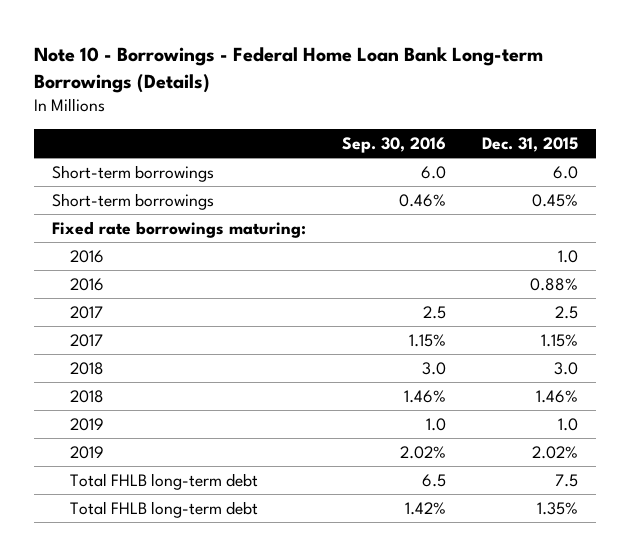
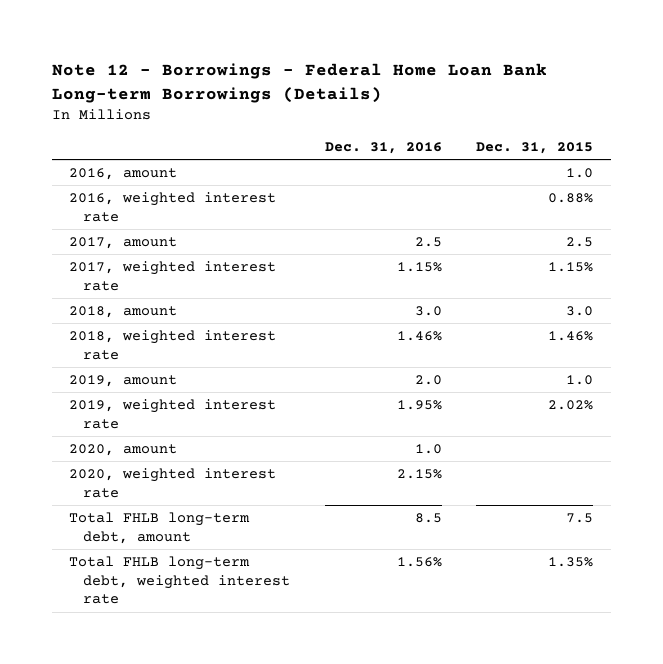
- Note 10 - Borrowings - Federal Home Loan Bank Long-term Borrowings (Details)
+ Note 12 - Borrowings - Federal Home Loan Bank Long-term Borrowings (Details)
- | Sep. 30, 2016 | Dec. 31, 2015
+ | Dec. 31, 2016 | Dec. 31, 2015
- Short-term borrowings | 6.0 | 6.0
- Short-term borrowings | 0.46% | 0.45%
- Fixed rate borrowings maturing:
- 2016 | | 1.0
- 2016 | | 0.88%
- 2017 | 2.5 | 2.5
- 2017 | 1.15% | 1.15%
- 2018 | 3.0 | 3.0
- 2018 | 1.46% | 1.46%
- 2019 | 1.0 | 1.0
- 2019 | 2.02% | 2.02%
- Total FHLB long-term debt | 6.5 | 7.5
- Total FHLB long-term debt | 1.42% | 1.35%
+ 2016, amount | | 1.0
+ 2016, weighted interest rate | | 0.88%
+ 2017, amount | 2.5 | 2.5
+ 2017, weighted interest rate | 1.15% | 1.15%
+ 2018, amount | 3.0 | 3.0
+ 2018, weighted interest rate | 1.46% | 1.46%
+ 2019, amount | 2.0 | 1.0
+ 2019, weighted interest rate | 1.95% | 2.02%
+ 2020, amount | 1.0 |
+ 2020, weighted interest rate | 2.15% |
+ Total FHLB long-term debt, amount | 8.5 | 7.5
+ Total FHLB long-term debt, weighted interest rate | 1.56% | 1.35%

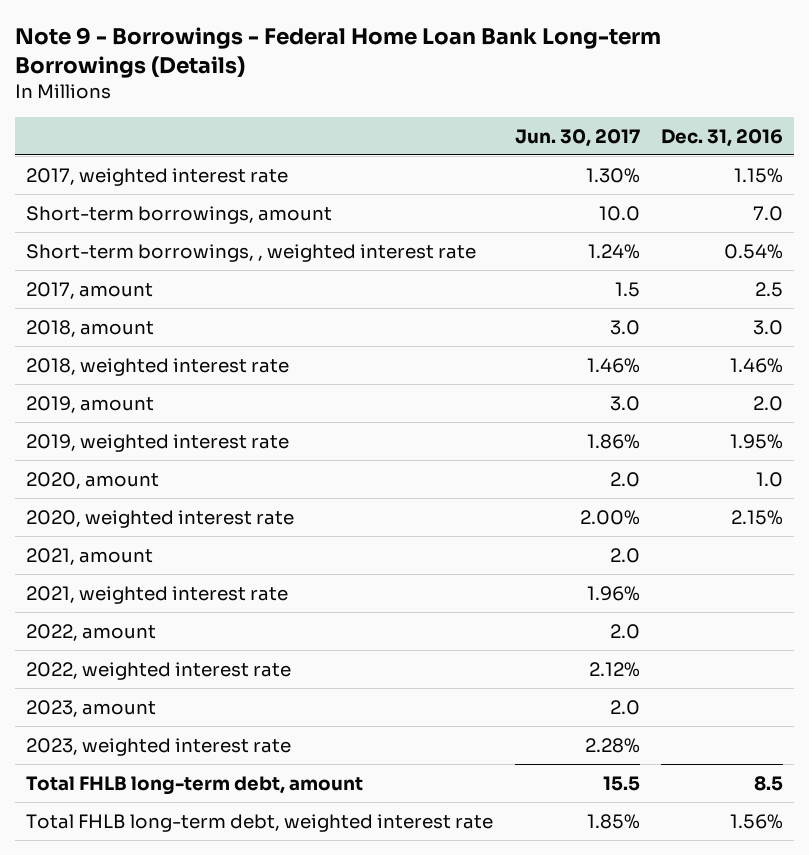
- Note 12 - Borrowings - Federal Home Loan Bank Long-term Borrowings (Details)
+ Note 9 - Borrowings - Federal Home Loan Bank Long-term Borrowings (Details)
- | Dec. 31, 2016 | Dec. 31, 2015
+ | Jun. 30, 2017 | Dec. 31, 2016
- 2016, amount | | 1.0
- 2016, weighted interest rate | | 0.88%
+ Short-term borrowings, amount | 10.0 | 7.0
+ Short-term borrowings, , weighted interest rate | 1.24% | 0.54%
moved down: 2017, amount | 1.5 | 2.5
+ 2021, amount | 2.0 |
+ 2021, weighted interest rate | 1.96% |
+ 2022, amount | 2.0 |
+ 2022, weighted interest rate | 2.12% |
+ 2023, amount | 2.0 |
+ 2023, weighted interest rate | 2.28% |

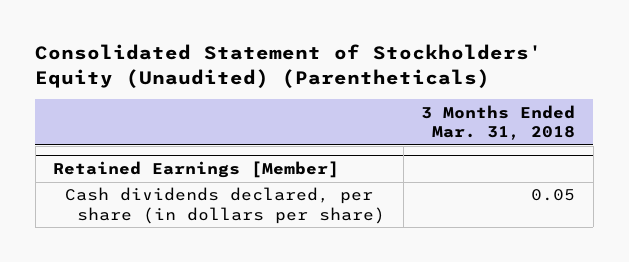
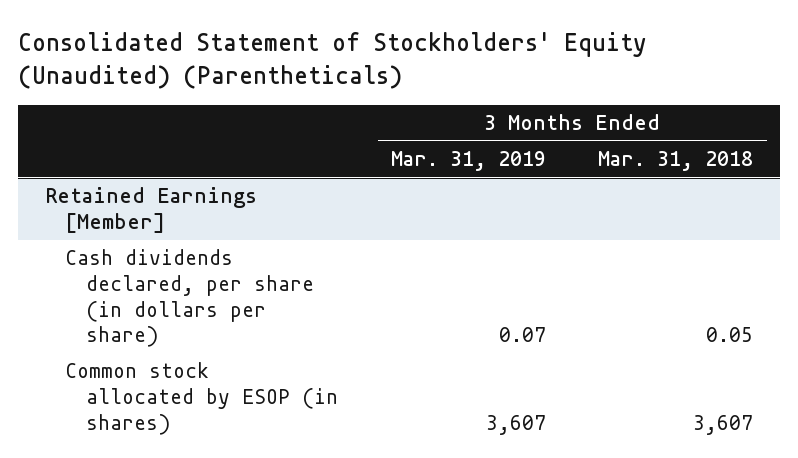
- | 3 Months Ended Mar. 31, 2018
+ | 3 Months Ended Mar. 31, 2019 | 3 Months Ended Mar. 31, 2018
@ Retained Earnings [Member]
+ Common stock allocated by ESOP (in shares) | 3,607 | 3,607

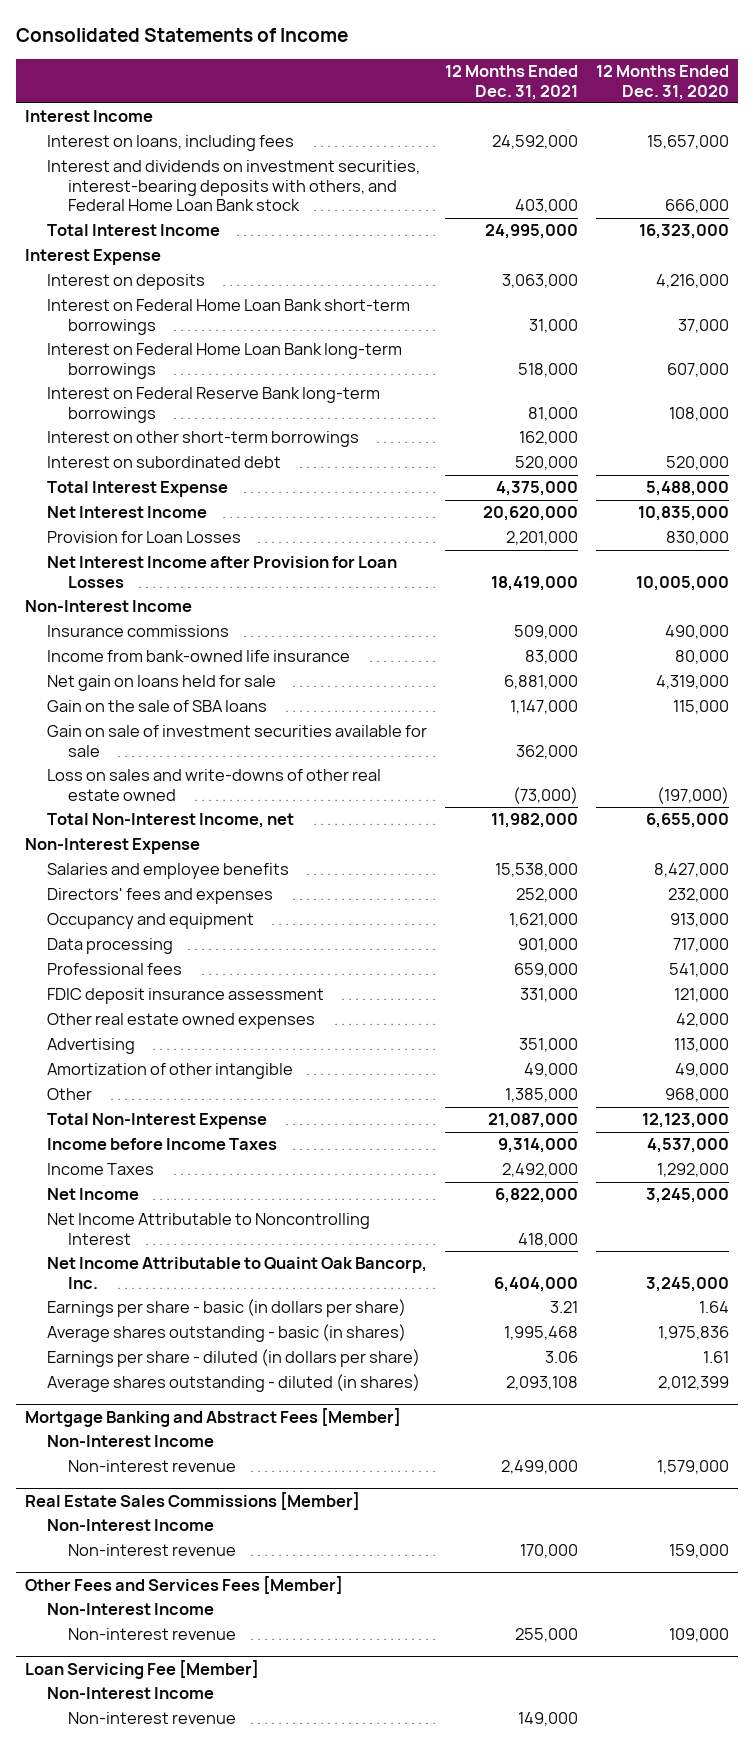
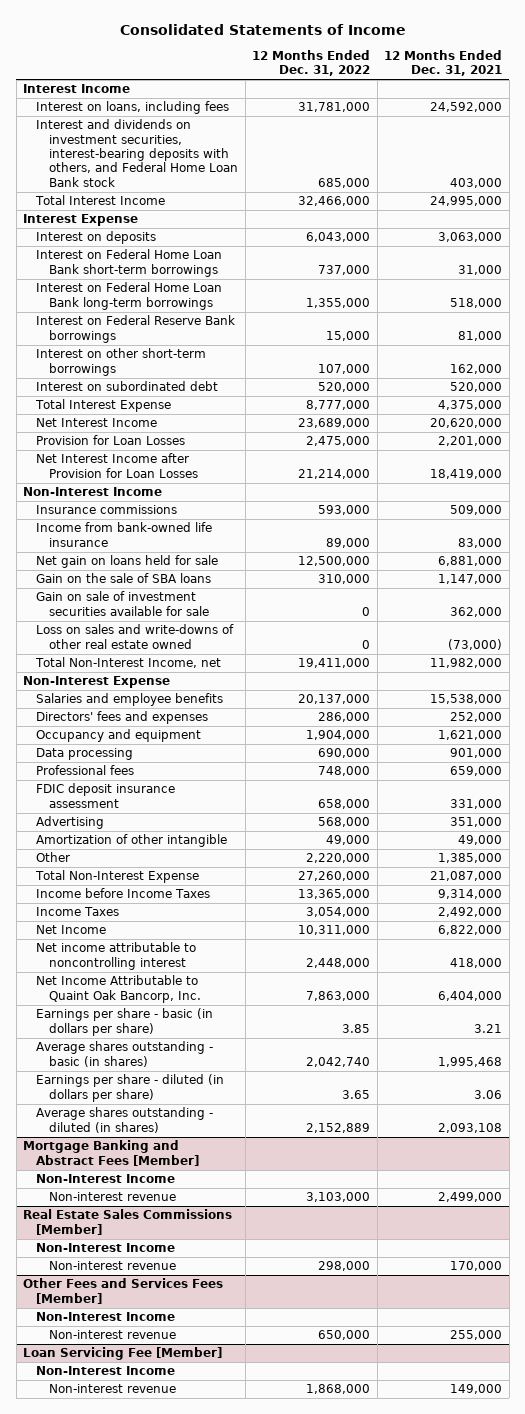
- | 12 Months Ended Dec. 31, 2021 | 12 Months Ended Dec. 31, 2020
+ | 12 Months Ended Dec. 31, 2022 | 12 Months Ended Dec. 31, 2021
- Interest on Federal Reserve Bank long-term borrowings | 81,000 | 108,000
+ Interest on Federal Reserve Bank borrowings | 15,000 | 81,000
- Other real estate owned expenses | | 42,000
- Net Income Attributable to Noncontrolling Interest | 418,000 |
+ Net income attributable to noncontrolling interest | 2,448,000 | 418,000

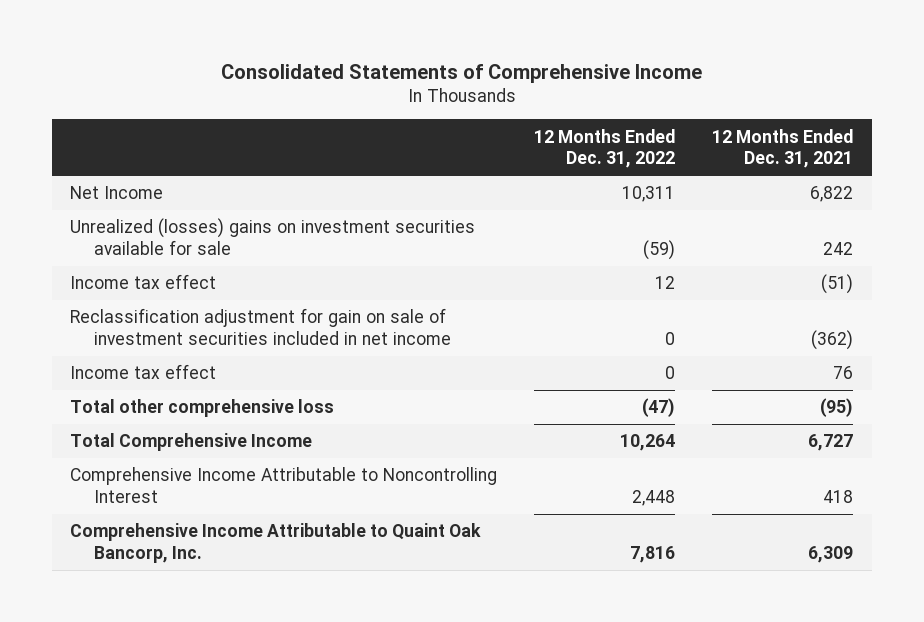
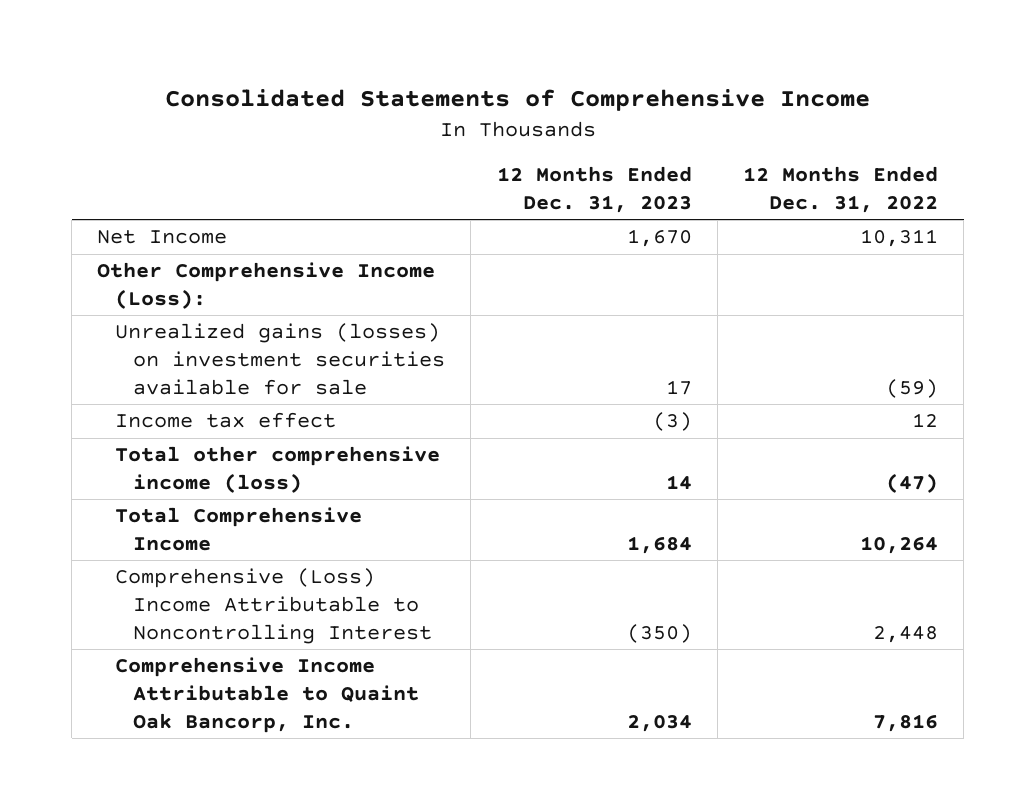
- | 12 Months Ended Dec. 31, 2022 | 12 Months Ended Dec. 31, 2021
+ | 12 Months Ended Dec. 31, 2023 | 12 Months Ended Dec. 31, 2022
- Unrealized (losses) gains on investment securities available for sale | (59) | 242
+ Other Comprehensive Income (Loss):
+ Unrealized gains (losses) on investment securities available for sale | 17 | (59)
- Reclassification adjustment for gain on sale of investment securities included in net income | 0 | (362)
- Income tax effect | 0 | 76
- Total other comprehensive loss | (47) | (95)
+ Total other comprehensive income (loss) | 14 | (47)
- Comprehensive Income Attributable to Noncontrolling Interest | 2,448 | 418
+ Comprehensive (Loss) Income Attributable to Noncontrolling Interest | (350) | 2,448

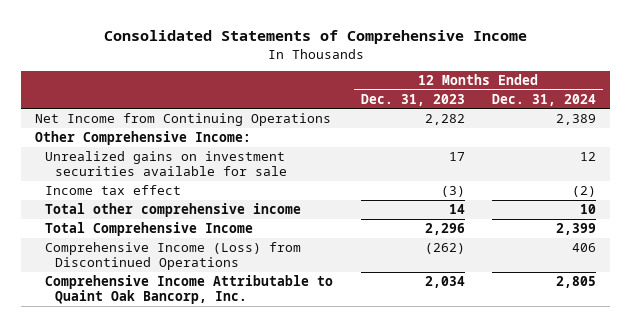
- | 12 Months Ended Dec. 31, 2023 | 12 Months Ended Dec. 31, 2022
+ | 12 Months Ended Dec. 31, 2023 | 12 Months Ended Dec. 31, 2024
- Net Income | 1,670 | 10,311
- Other Comprehensive Income (Loss):
- Unrealized gains (losses) on investment securities available for sale | 17 | (59)
+ Net Income from Continuing Operations | 2,282 | 2,389
+ Other Comprehensive Income:
+ Unrealized gains on investment securities available for sale | 17 | 12
- Total other comprehensive income (loss) | 14 | (47)
- Total Comprehensive Income | 1,684 | 10,264
- Comprehensive (Loss) Income Attributable to Noncontrolling Interest | (350) | 2,448
+ Total other comprehensive income | 14 | 10
+ Total Comprehensive Income | 2,296 | 2,399
+ Comprehensive Income (Loss) from Discontinued Operations | (262) | 406

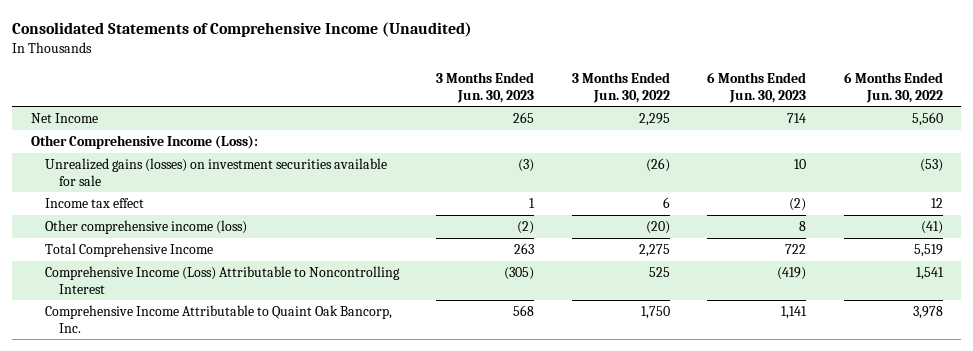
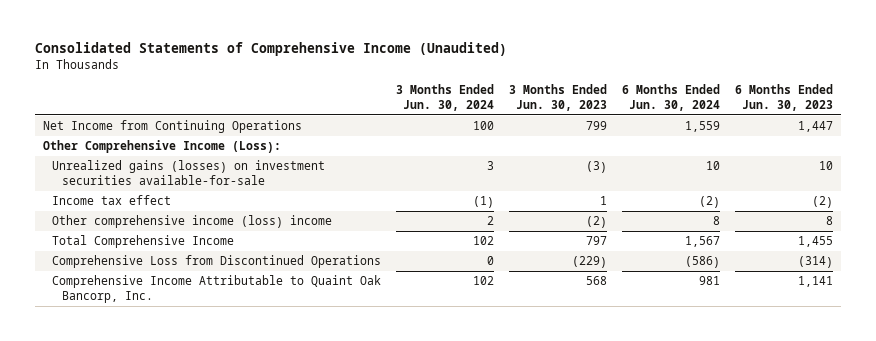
- | 3 Months Ended Jun. 30, 2023 | 3 Months Ended Jun. 30, 2022 | 6 Months Ended Jun. 30, 2023 | 6 Months Ended Jun. 30, 2022
+ | 3 Months Ended Jun. 30, 2024 | 3 Months Ended Jun. 30, 2023 | 6 Months Ended Jun. 30, 2024 | 6 Months Ended Jun. 30, 2023
- Net Income | 265 | 2,295 | 714 | 5,560
+ Net Income from Continuing Operations | 100 | 799 | 1,559 | 1,447
- Unrealized gains (losses) on investment securities available for sale | (3) | (26) | 10 | (53)
+ Unrealized gains (losses) on investment securities available-for-sale | 3 | (3) | 10 | 10
- Other comprehensive income (loss) | (2) | (20) | 8 | (41)
- Total Comprehensive Income | 263 | 2,275 | 722 | 5,519
- Comprehensive Income (Loss) Attributable to Noncontrolling Interest | (305) | 525 | (419) | 1,541
+ Other comprehensive income (loss) income | 2 | (2) | 8 | 8
+ Total Comprehensive Income | 102 | 797 | 1,567 | 1,455
+ Comprehensive Loss from Discontinued Operations | 0 | (229) | (586) | (314)

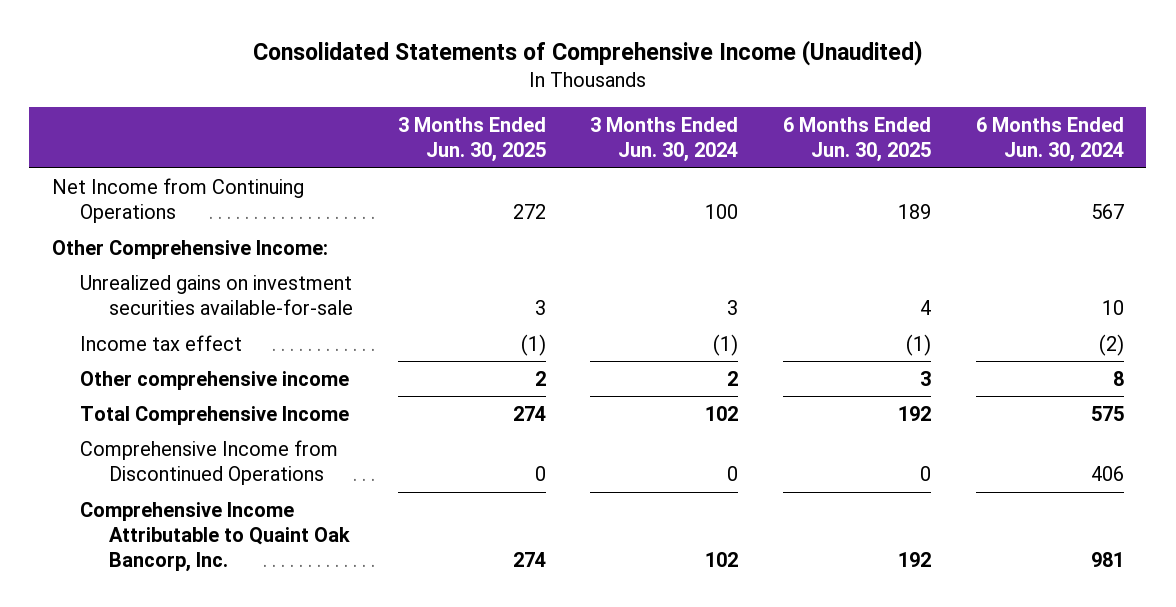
- | 3 Months Ended Jun. 30, 2024 | 3 Months Ended Jun. 30, 2023 | 6 Months Ended Jun. 30, 2024 | 6 Months Ended Jun. 30, 2023
+ | 3 Months Ended Jun. 30, 2025 | 3 Months Ended Jun. 30, 2024 | 6 Months Ended Jun. 30, 2025 | 6 Months Ended Jun. 30, 2024
- Net Income from Continuing Operations | 100 | 799 | 1,559 | 1,447
- Other Comprehensive Income (Loss):
- Unrealized gains (losses) on investment securities available-for-sale | 3 | (3) | 10 | 10
+ Net Income from Continuing Operations | 272 | 100 | 189 | 567
+ Other Comprehensive Income:
+ Unrealized gains on investment securities available-for-sale | 3 | 3 | 4 | 10
- Other comprehensive income (loss) income | 2 | (2) | 8 | 8
- Total Comprehensive Income | 102 | 797 | 1,567 | 1,455
- Comprehensive Loss from Discontinued Operations | 0 | (229) | (586) | (314)
+ Other comprehensive income | 2 | 2 | 3 | 8
+ Total Comprehensive Income | 274 | 102 | 192 | 575
+ Comprehensive Income from Discontinued Operations | 0 | 0 | 0 | 406

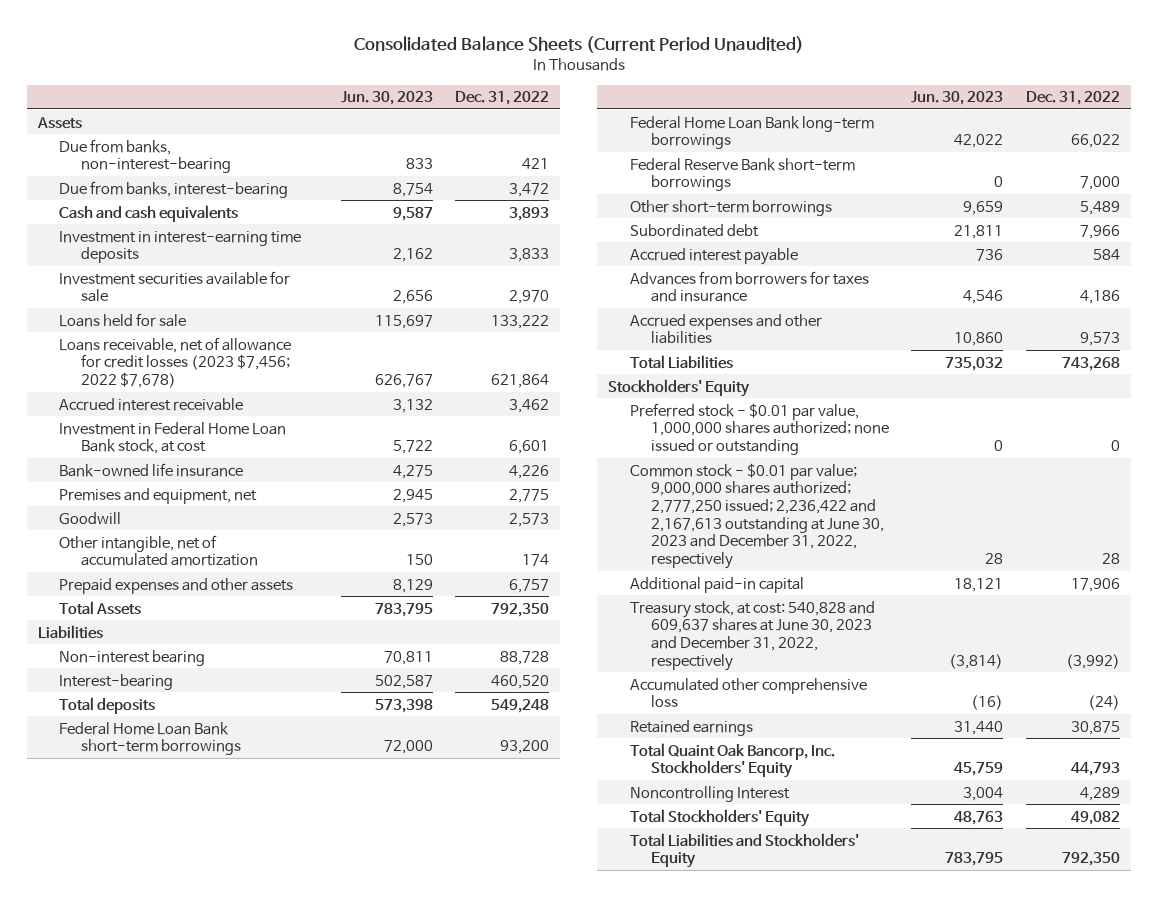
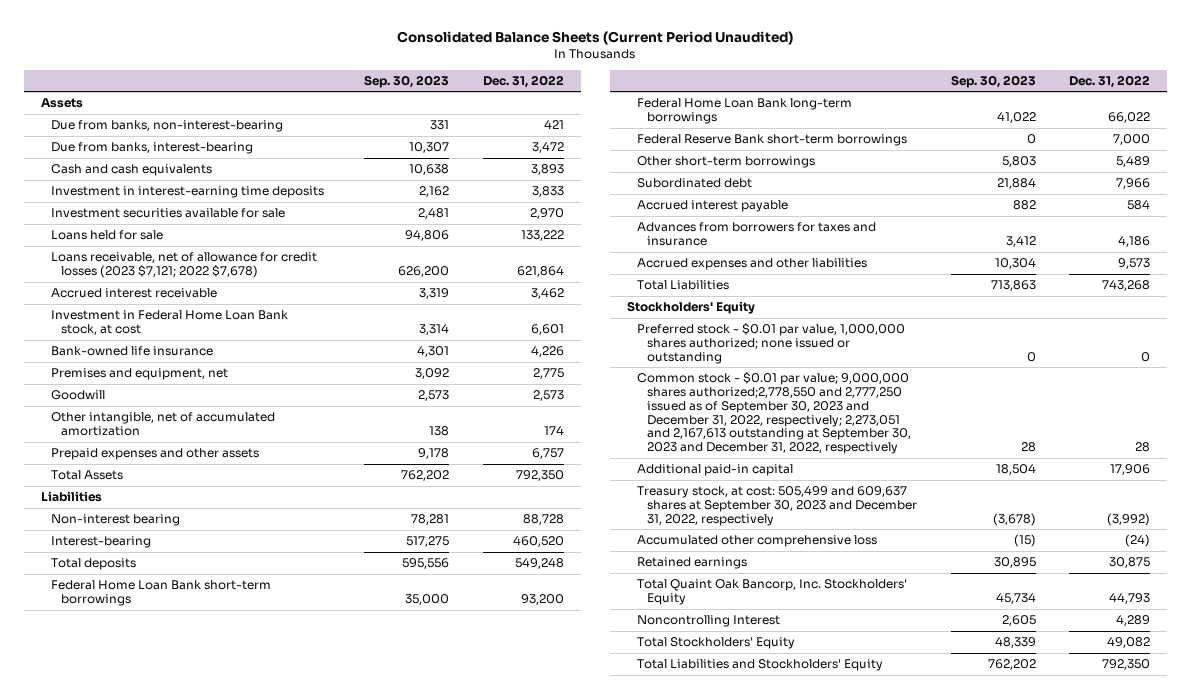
- | Jun. 30, 2023 | Dec. 31, 2022
+ | Sep. 30, 2023 | Dec. 31, 2022
- Loans receivable, net of allowance for credit losses (2023 $7,456; 2022 $7,678) | 626,767 | 621,864
+ Loans receivable, net of allowance for credit losses (2023 $7,121; 2022 $7,678) | 626,200 | 621,864
- Common stock - $0.01 par value; 9,000,000 shares authorized; 2,777,250 issued; 2,236,422 and 2,167,613 outstanding at June 30, 2023 and December 31, 2022, respectively | 28 | 28
+ Common stock - $0.01 par value; 9,000,000 shares authorized;2,778,550 and 2,777,250 issued as of September 30, 2023 and December 31, 2022, respectively; 2,273,051 and 2,167,613 outstanding at September 30, 2023 and December 31, 2022, respectively | 28 | 28
- Treasury stock, at cost: 540,828 and 609,637 shares at June 30, 2023 and December 31, 2022, respectively | (3,814) | (3,992)
+ Treasury stock, at cost: 505,499 and 609,637 shares at September 30, 2023 and December 31, 2022, respectively | (3,678) | (3,992)

